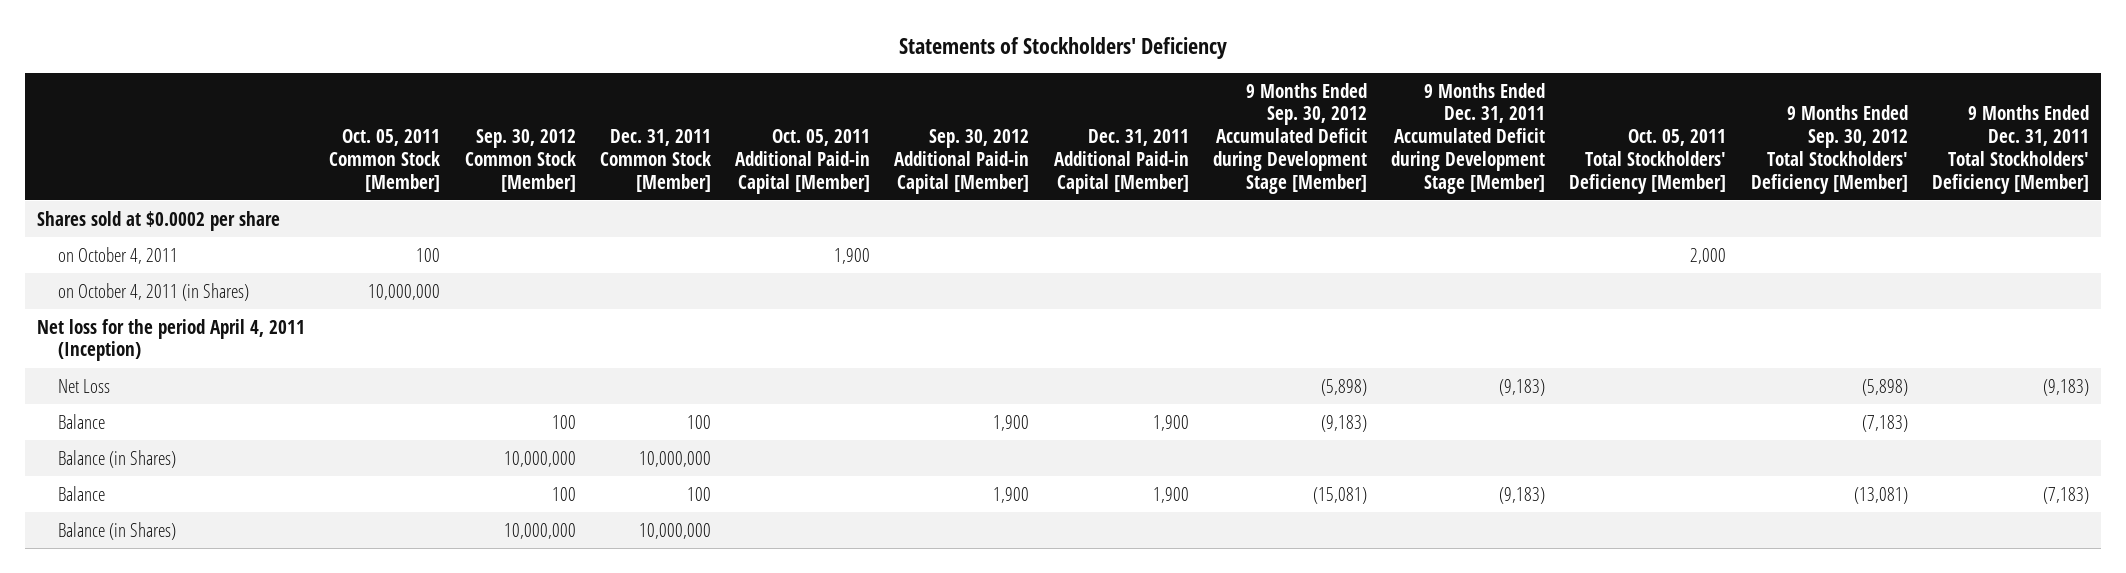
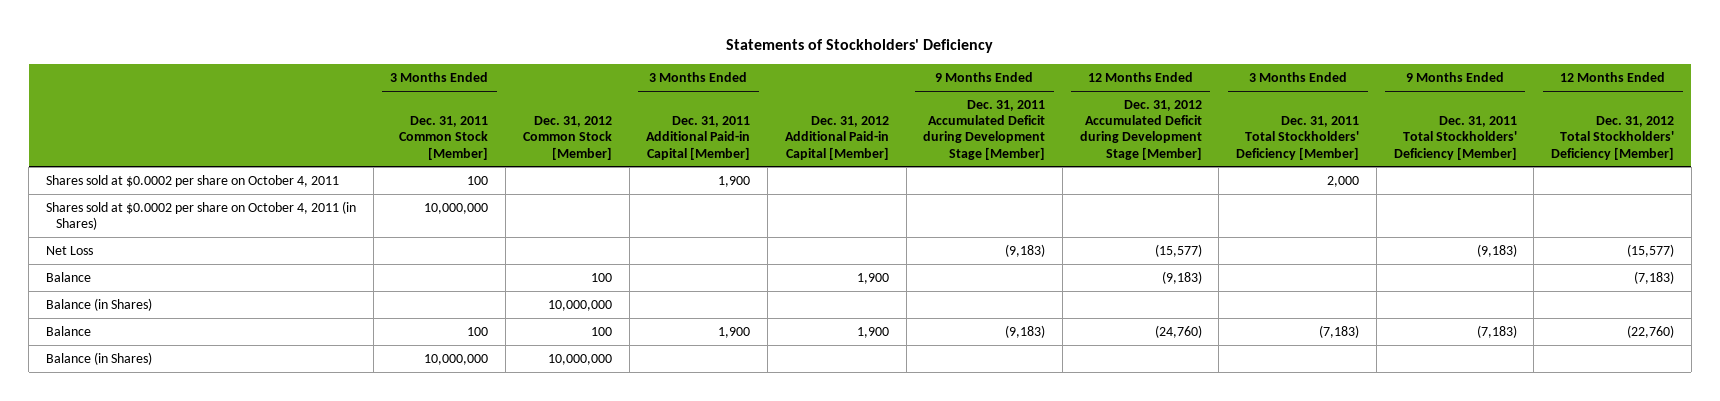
- | Oct. 05, 2011 Common Stock [Member] | Sep. 30, 2012 Common Stock [Member] | Dec. 31, 2011 Common Stock [Member] | Oct. 05, 2011 Additional Paid-in Capital [Member] | Sep. 30, 2012 Additional Paid-in Capital [Member] | Dec. 31, 2011 Additional Paid-in Capital [Member] | 9 Months Ended Sep. 30, 2012 Accumulated Deficit during Development Stage [Member] | 9 Months Ended Dec. 31, 2011 Accumulated Deficit during Development Stage [Member] | Oct. 05, 2011 Total Stockholders' Deficiency [Member] | 9 Months Ended Sep. 30, 2012 Total Stockholders' Deficiency [Member] | 9 Months Ended Dec. 31, 2011 Total Stockholders' Deficiency [Member]
+ | 3 Months Ended Dec. 31, 2011 Common Stock [Member] | Dec. 31, 2012 Common Stock [Member] | 3 Months Ended Dec. 31, 2011 Additional Paid-in Capital [Member] | Dec. 31, 2012 Additional Paid-in Capital [Member] | 9 Months Ended Dec. 31, 2011 Accumulated Deficit during Development Stage [Member] | 12 Months Ended Dec. 31, 2012 Accumulated Deficit during Development Stage [Member] | 3 Months Ended Dec. 31, 2011 Total Stockholders' Deficiency [Member] | 9 Months Ended Dec. 31, 2011 Total Stockholders' Deficiency [Member] | 12 Months Ended Dec. 31, 2012 Total Stockholders' Deficiency [Member]
- Shares sold at $0.0002 per share
- on October 4, 2011 | 100 | | | 1,900 | | | | | 2,000 | |
- on October 4, 2011 (in Shares) | 10,000,000 | | | | | | | | | |
- Net loss for the period April 4, 2011 (Inception)
+ Shares sold at $0.0002 per share on October 4, 2011 | 100 | | 1,900 | | | | 2,000 | |
+ Shares sold at $0.0002 per share on October 4, 2011 (in Shares) | 10,000,000 | | | | | | | |

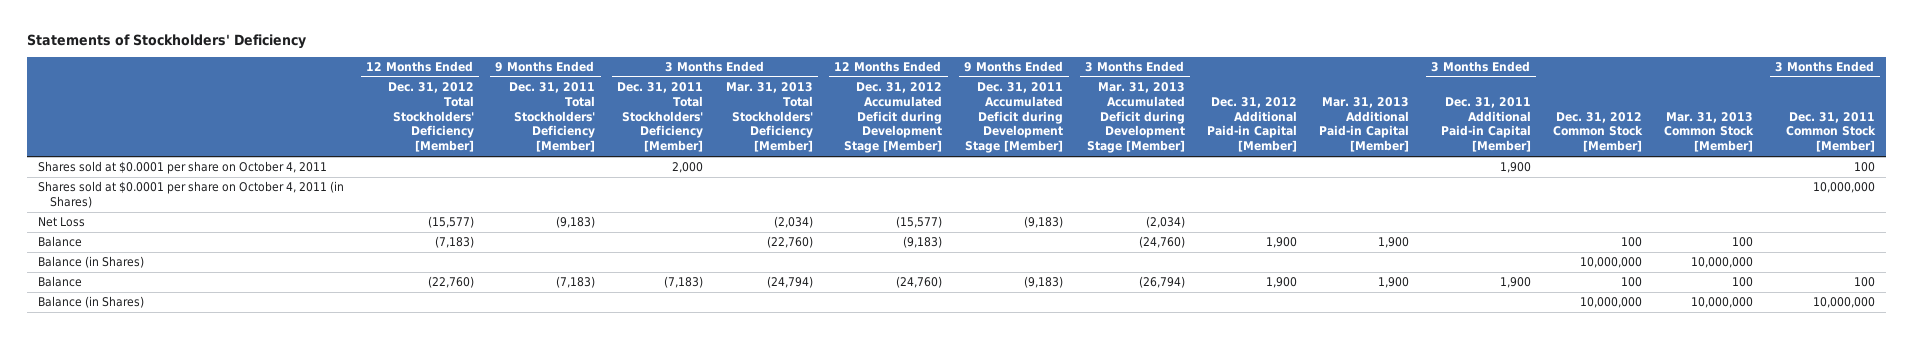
- | 3 Months Ended Dec. 31, 2011 Common Stock [Member] | Dec. 31, 2012 Common Stock [Member] | 3 Months Ended Dec. 31, 2011 Additional Paid-in Capital [Member] | Dec. 31, 2012 Additional Paid-in Capital [Member] | 9 Months Ended Dec. 31, 2011 Accumulated Deficit during Development Stage [Member] | 12 Months Ended Dec. 31, 2012 Accumulated Deficit during Development Stage [Member] | 3 Months Ended Dec. 31, 2011 Total Stockholders' Deficiency [Member] | 9 Months Ended Dec. 31, 2011 Total Stockholders' Deficiency [Member] | 12 Months Ended Dec. 31, 2012 Total Stockholders' Deficiency [Member]
+ | 12 Months Ended Dec. 31, 2012 Total Stockholders' Deficiency [Member] | 9 Months Ended Dec. 31, 2011 Total Stockholders' Deficiency [Member] | 3 Months Ended Dec. 31, 2011 Total Stockholders' Deficiency [Member] | 3 Months Ended Mar. 31, 2013 Total Stockholders' Deficiency [Member] | 12 Months Ended Dec. 31, 2012 Accumulated Deficit during Development Stage [Member] | 9 Months Ended Dec. 31, 2011 Accumulated Deficit during Development Stage [Member] | 3 Months Ended Mar. 31, 2013 Accumulated Deficit during Development Stage [Member] | Dec. 31, 2012 Additional Paid-in Capital [Member] | Mar. 31, 2013 Additional Paid-in Capital [Member] | 3 Months Ended Dec. 31, 2011 Additional Paid-in Capital [Member] | Dec. 31, 2012 Common Stock [Member] | Mar. 31, 2013 Common Stock [Member] | 3 Months Ended Dec. 31, 2011 Common Stock [Member]
- Shares sold at $0.0002 per share on October 4, 2011 | 100 | | 1,900 | | | | 2,000 | |
- Shares sold at $0.0002 per share on October 4, 2011 (in Shares) | 10,000,000 | | | | | | | |
+ Shares sold at $0.0001 per share on October 4, 2011 | | | 2,000 | | | | | | | 1,900 | | | 100
+ Shares sold at $0.0001 per share on October 4, 2011 (in Shares) | | | | | | | | | | | | | 10,000,000

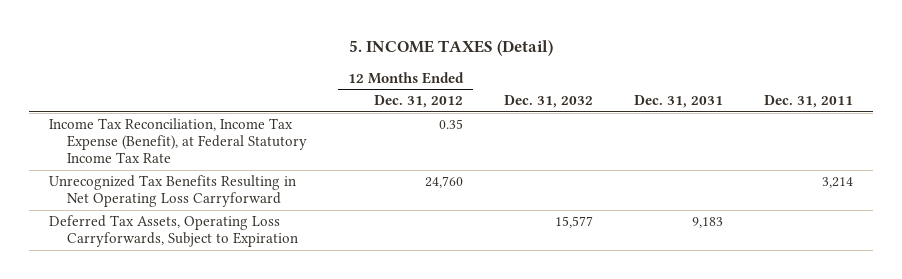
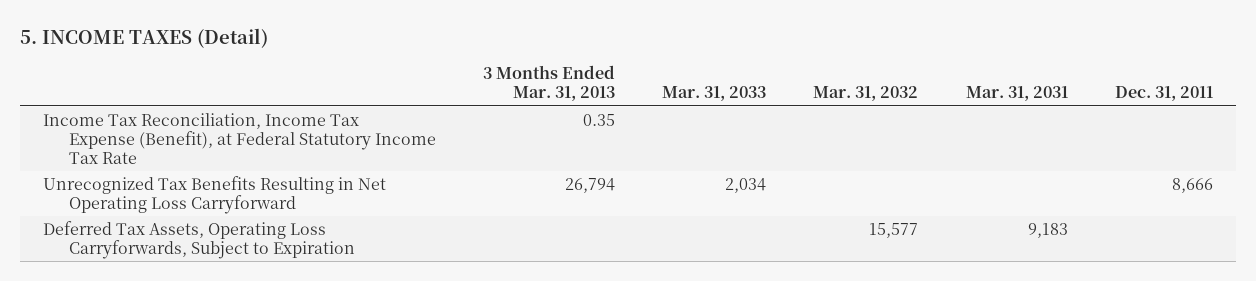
- | 12 Months Ended Dec. 31, 2012 | Dec. 31, 2032 | Dec. 31, 2031 | Dec. 31, 2011
+ | 3 Months Ended Mar. 31, 2013 | Mar. 31, 2033 | Mar. 31, 2032 | Mar. 31, 2031 | Dec. 31, 2011
- Unrecognized Tax Benefits Resulting in Net Operating Loss Carryforward | 24,760 | | | 3,214
+ Unrecognized Tax Benefits Resulting in Net Operating Loss Carryforward | 26,794 | 2,034 | | | 8,666

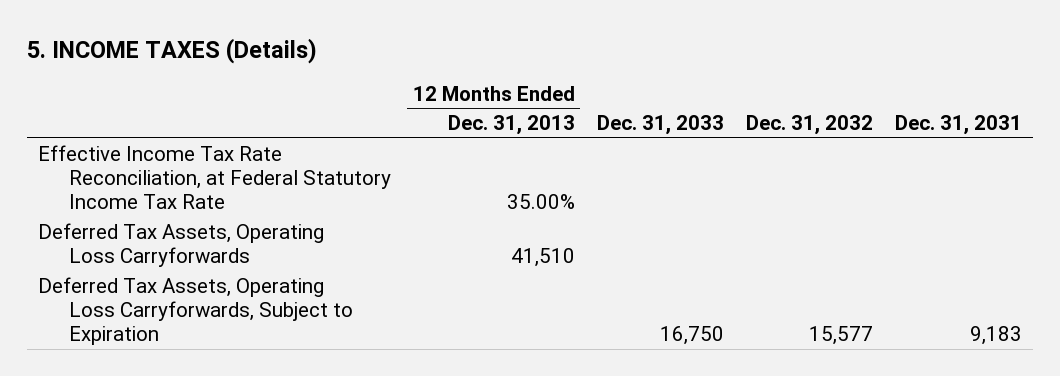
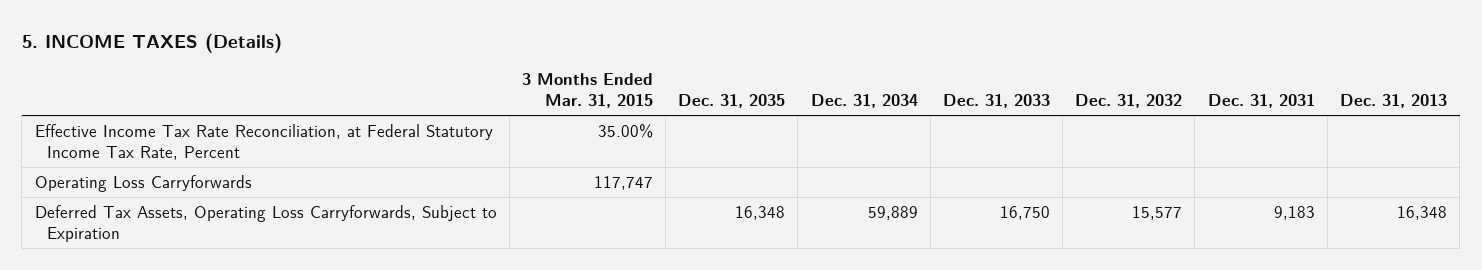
- | 12 Months Ended Dec. 31, 2013 | Dec. 31, 2033 | Dec. 31, 2032 | Dec. 31, 2031
+ | 3 Months Ended Mar. 31, 2015 | Dec. 31, 2035 | Dec. 31, 2034 | Dec. 31, 2033 | Dec. 31, 2032 | Dec. 31, 2031 | Dec. 31, 2013
- Effective Income Tax Rate Reconciliation, at Federal Statutory Income Tax Rate | 35.00% | | |
- Deferred Tax Assets, Operating Loss Carryforwards | 41,510 | | |
+ Effective Income Tax Rate Reconciliation, at Federal Statutory Income Tax Rate, Percent | 35.00% | | | | | |
+ Operating Loss Carryforwards | 117,747 | | | | | |

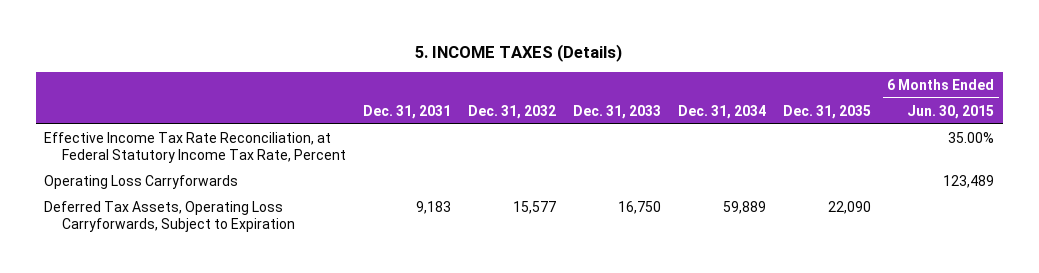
- | 3 Months Ended Mar. 31, 2015 | Dec. 31, 2035 | Dec. 31, 2034 | Dec. 31, 2033 | Dec. 31, 2032 | Dec. 31, 2031 | Dec. 31, 2013
+ | Dec. 31, 2031 | Dec. 31, 2032 | Dec. 31, 2033 | Dec. 31, 2034 | Dec. 31, 2035 | 6 Months Ended Jun. 30, 2015
- Deferred Tax Assets, Operating Loss Carryforwards, Subject to Expiration | | 16,348 | 59,889 | 16,750 | 15,577 | 9,183 | 16,348
+ Deferred Tax Assets, Operating Loss Carryforwards, Subject to Expiration | 9,183 | 15,577 | 16,750 | 59,889 | 22,090 |

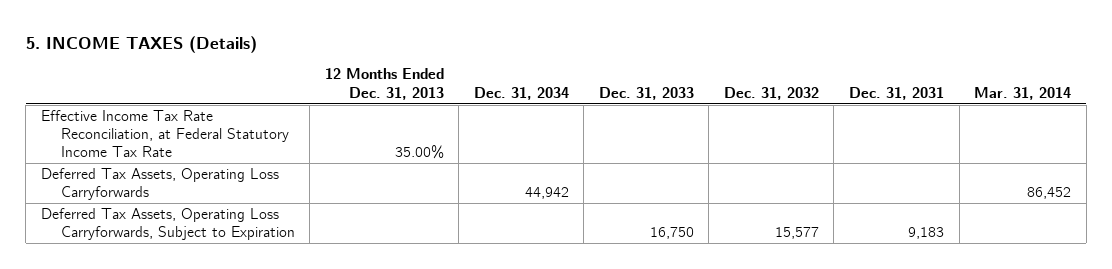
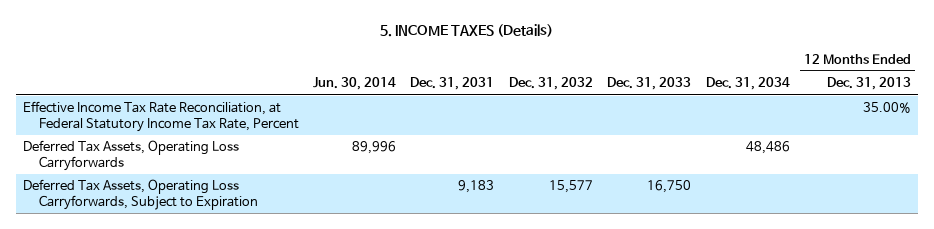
- | 12 Months Ended Dec. 31, 2013 | Dec. 31, 2034 | Dec. 31, 2033 | Dec. 31, 2032 | Dec. 31, 2031 | Mar. 31, 2014
+ | Jun. 30, 2014 | Dec. 31, 2031 | Dec. 31, 2032 | Dec. 31, 2033 | Dec. 31, 2034 | 12 Months Ended Dec. 31, 2013
- Effective Income Tax Rate Reconciliation, at Federal Statutory Income Tax Rate | 35.00% | | | | |
- Deferred Tax Assets, Operating Loss Carryforwards | | 44,942 | | | | 86,452
+ Effective Income Tax Rate Reconciliation, at Federal Statutory Income Tax Rate, Percent | | | | | | 35.00%
+ Deferred Tax Assets, Operating Loss Carryforwards | 89,996 | | | | 48,486 |

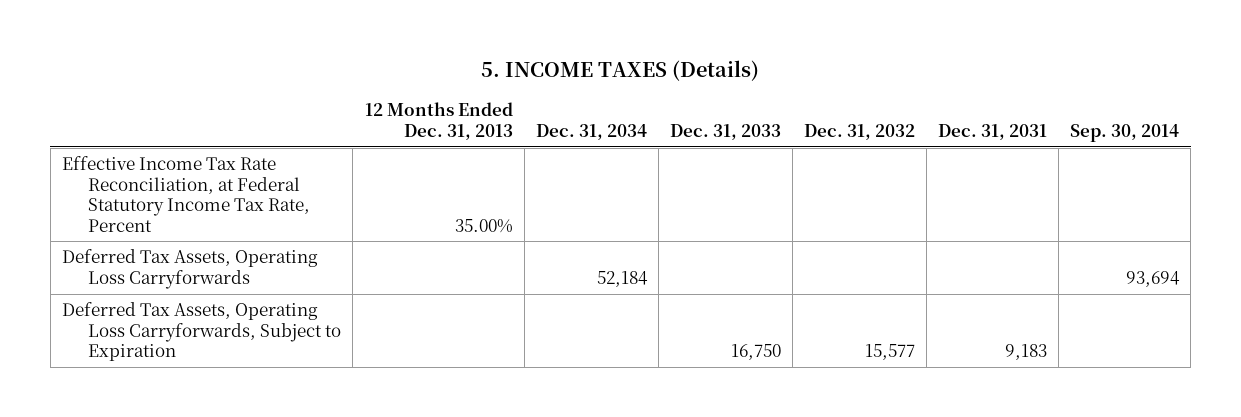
- | Jun. 30, 2014 | Dec. 31, 2031 | Dec. 31, 2032 | Dec. 31, 2033 | Dec. 31, 2034 | 12 Months Ended Dec. 31, 2013
+ | 12 Months Ended Dec. 31, 2013 | Dec. 31, 2034 | Dec. 31, 2033 | Dec. 31, 2032 | Dec. 31, 2031 | Sep. 30, 2014
- Deferred Tax Assets, Operating Loss Carryforwards | 89,996 | | | | 48,486 |
+ Deferred Tax Assets, Operating Loss Carryforwards | | 52,184 | | | | 93,694

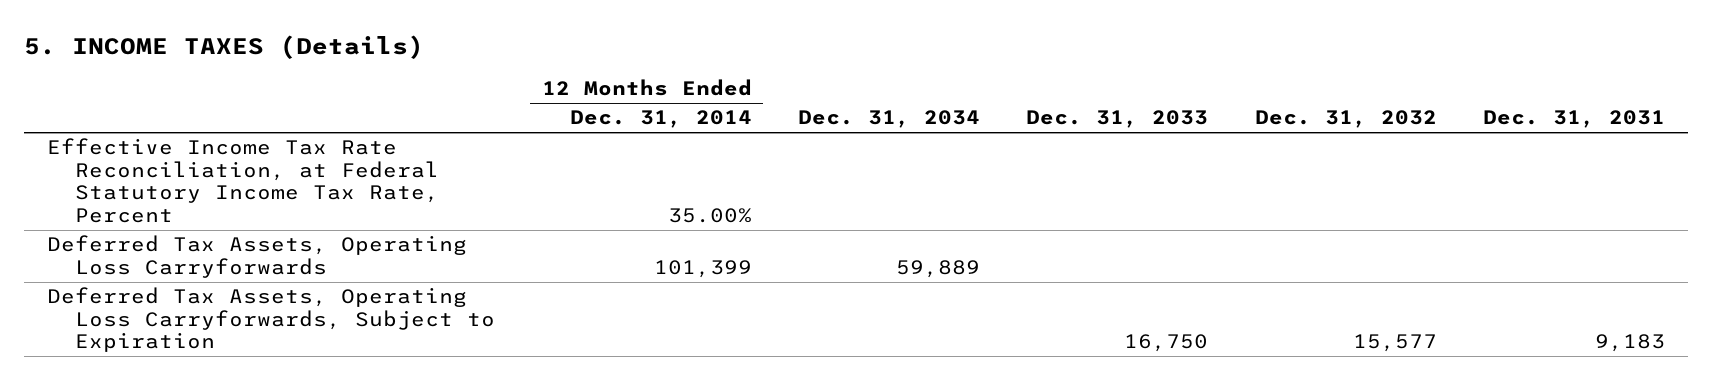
- | 12 Months Ended Dec. 31, 2013 | Dec. 31, 2034 | Dec. 31, 2033 | Dec. 31, 2032 | Dec. 31, 2031 | Sep. 30, 2014
+ | 12 Months Ended Dec. 31, 2014 | Dec. 31, 2034 | Dec. 31, 2033 | Dec. 31, 2032 | Dec. 31, 2031
- Deferred Tax Assets, Operating Loss Carryforwards | | 52,184 | | | | 93,694
+ Deferred Tax Assets, Operating Loss Carryforwards | 101,399 | 59,889 | | |

